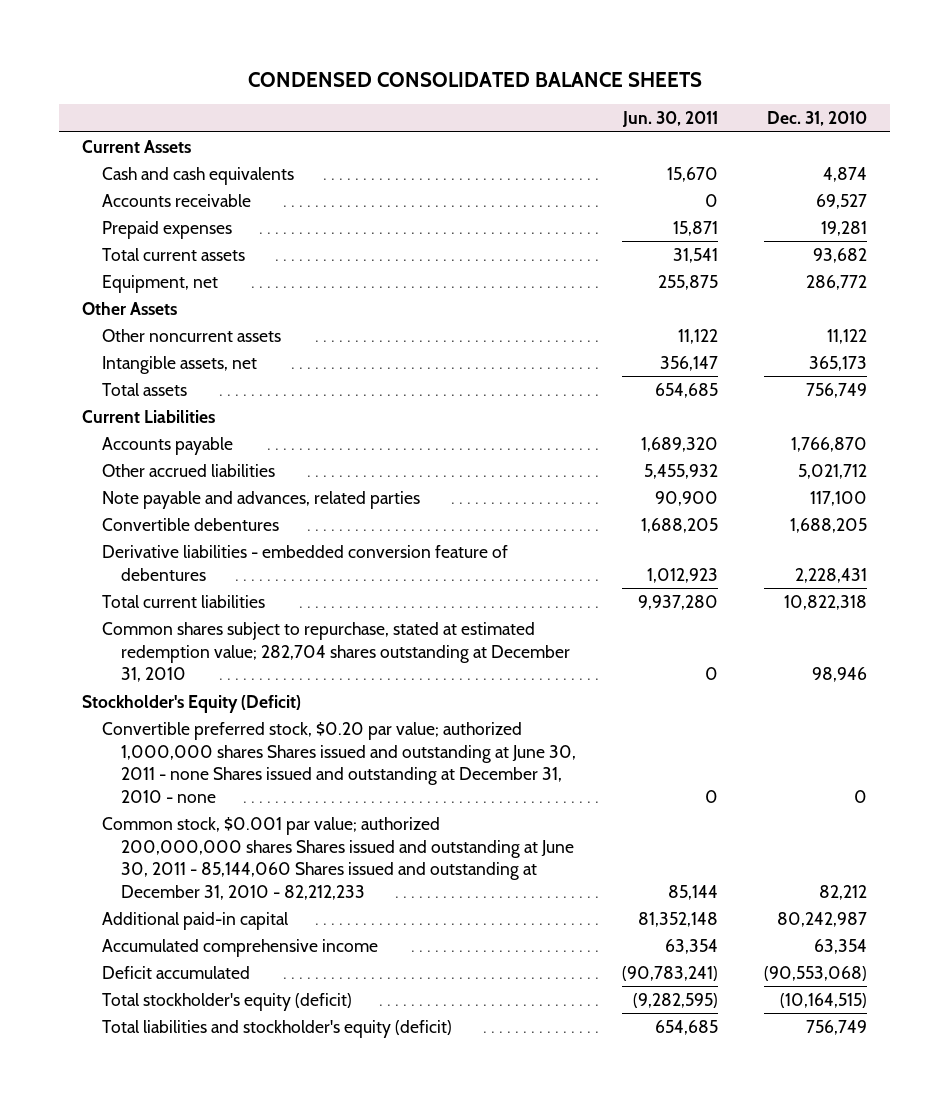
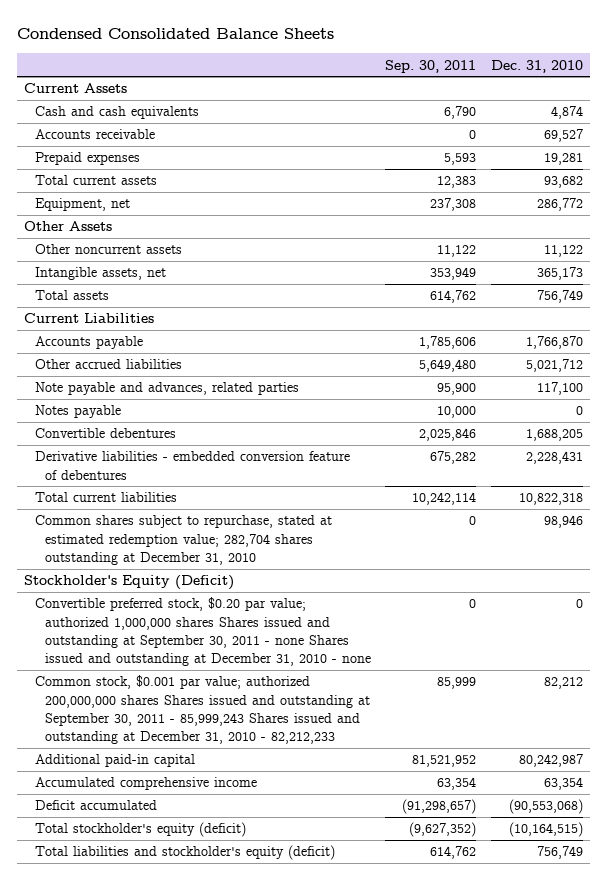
- CONDENSED CONSOLIDATED BALANCE SHEETS
+ Condensed Consolidated Balance Sheets
- | Jun. 30, 2011 | Dec. 31, 2010
+ | Sep. 30, 2011 | Dec. 31, 2010
+ Notes payable | 10,000 | 0
- Convertible preferred stock, $0.20 par value; authorized 1,000,000 shares Shares issued and outstanding at June 30, 2011 - none Shares issued and outstanding at December 31, 2010 - none | 0 | 0
- Common stock, $0.001 par value; authorized 200,000,000 shares Shares issued and outstanding at June 30, 2011 - 85,144,060 Shares issued and outstanding at December 31, 2010 - 82,212,233 | 85,144 | 82,212
+ Convertible preferred stock, $0.20 par value; authorized 1,000,000 shares Shares issued and outstanding at September 30, 2011 - none Shares issued and outstanding at December 31, 2010 - none | 0 | 0
+ Common stock, $0.001 par value; authorized 200,000,000 shares Shares issued and outstanding at September 30, 2011 - 85,999,243 Shares issued and outstanding at December 31, 2010 - 82,212,233 | 85,999 | 82,212

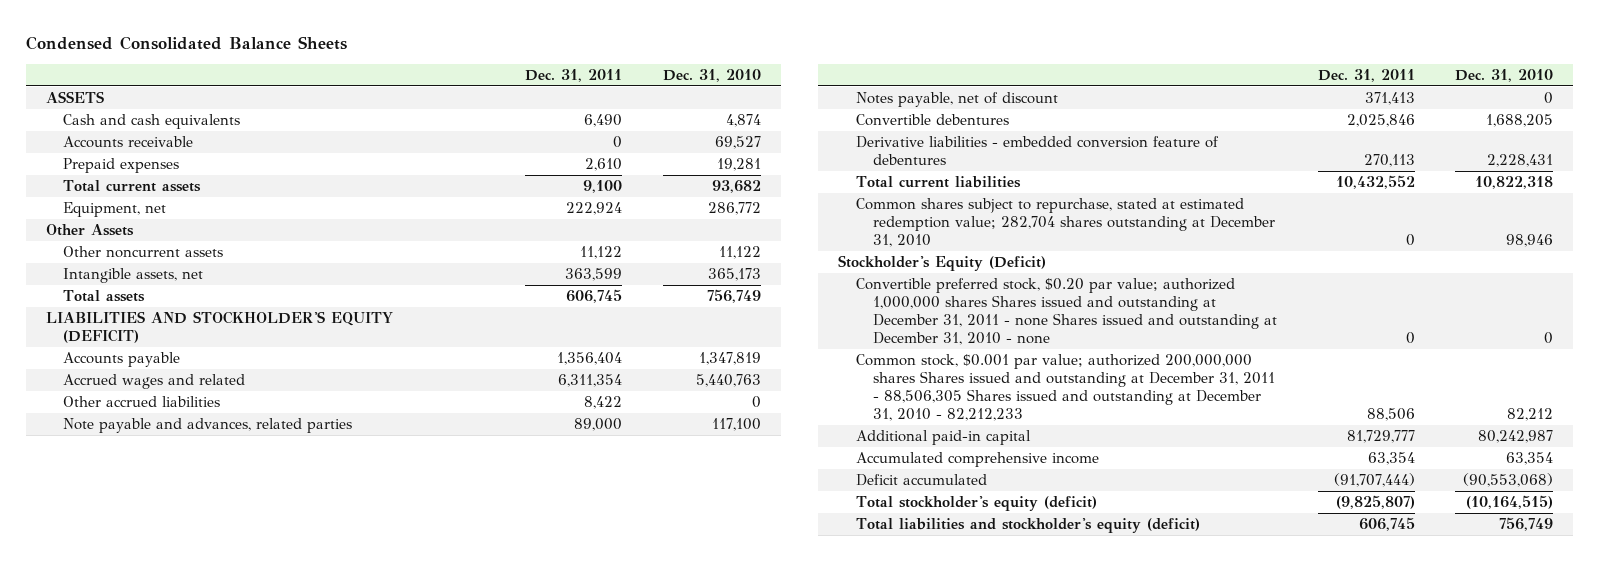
- | Sep. 30, 2011 | Dec. 31, 2010
+ | Dec. 31, 2011 | Dec. 31, 2010
- Current Assets
+ ASSETS
- Current Liabilities
- Accounts payable | 1,785,606 | 1,766,870
- Other accrued liabilities | 5,649,480 | 5,021,712
+ LIABILITIES AND STOCKHOLDER'S EQUITY (DEFICIT)
+ Accounts payable | 1,356,404 | 1,347,819
+ Accrued wages and related | 6,311,354 | 5,440,763
+ Other accrued liabilities | 8,422 | 0
- Notes payable | 10,000 | 0
+ Notes payable, net of discount | 371,413 | 0
- Convertible preferred stock, $0.20 par value; authorized 1,000,000 shares Shares issued and outstanding at September 30, 2011 - none Shares issued and outstanding at December 31, 2010 - none | 0 | 0
- Common stock, $0.001 par value; authorized 200,000,000 shares Shares issued and outstanding at September 30, 2011 - 85,999,243 Shares issued and outstanding at December 31, 2010 - 82,212,233 | 85,999 | 82,212
+ Convertible preferred stock, $0.20 par value; authorized 1,000,000 shares Shares issued and outstanding at December 31, 2011 - none Shares issued and outstanding at December 31, 2010 - none | 0 | 0
+ Common stock, $0.001 par value; authorized 200,000,000 shares Shares issued and outstanding at December 31, 2011 - 88,506,305 Shares issued and outstanding at December 31, 2010 - 82,212,233 | 88,506 | 82,212

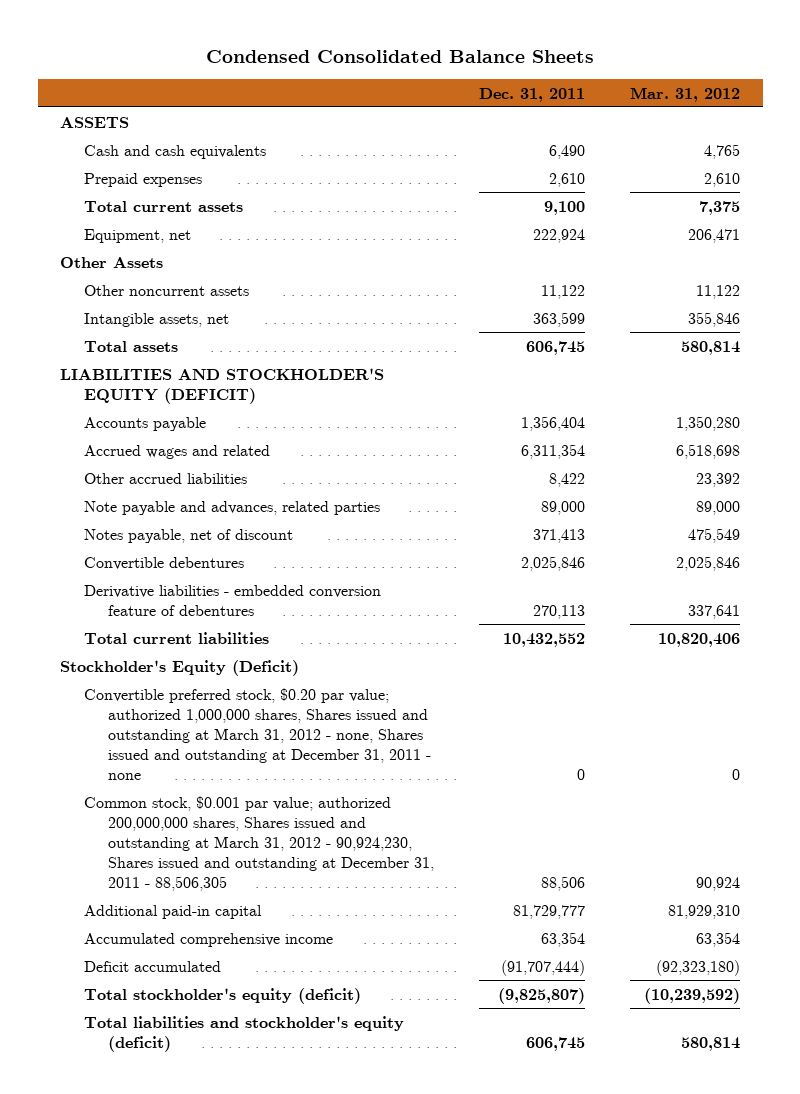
- | Dec. 31, 2011 | Dec. 31, 2010
+ | Dec. 31, 2011 | Mar. 31, 2012
- Accounts receivable | 0 | 69,527
- Common shares subject to repurchase, stated at estimated redemption value; 282,704 shares outstanding at December 31, 2010 | 0 | 98,946
- Convertible preferred stock, $0.20 par value; authorized 1,000,000 shares Shares issued and outstanding at December 31, 2011 - none Shares issued and outstanding at December 31, 2010 - none | 0 | 0
- Common stock, $0.001 par value; authorized 200,000,000 shares Shares issued and outstanding at December 31, 2011 - 88,506,305 Shares issued and outstanding at December 31, 2010 - 82,212,233 | 88,506 | 82,212
+ Convertible preferred stock, $0.20 par value; authorized 1,000,000 shares, Shares issued and outstanding at March 31, 2012 - none, Shares issued and outstanding at December 31, 2011 - none | 0 | 0
+ Common stock, $0.001 par value; authorized 200,000,000 shares, Shares issued and outstanding at March 31, 2012 - 90,924,230, Shares issued and outstanding at December 31, 2011 - 88,506,305 | 88,506 | 90,924

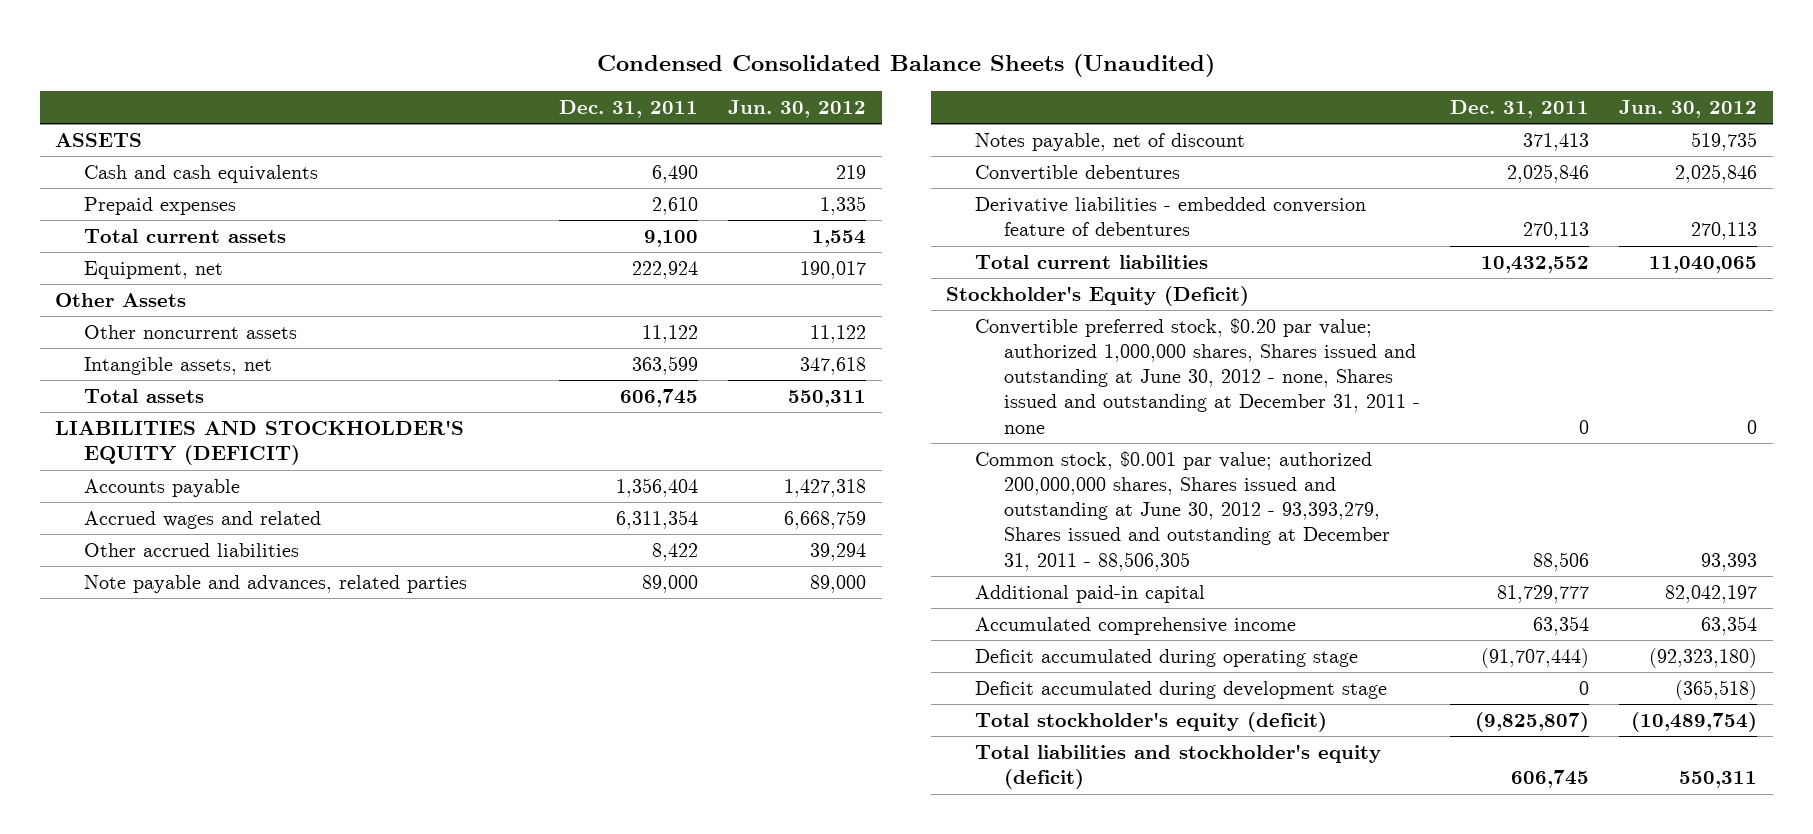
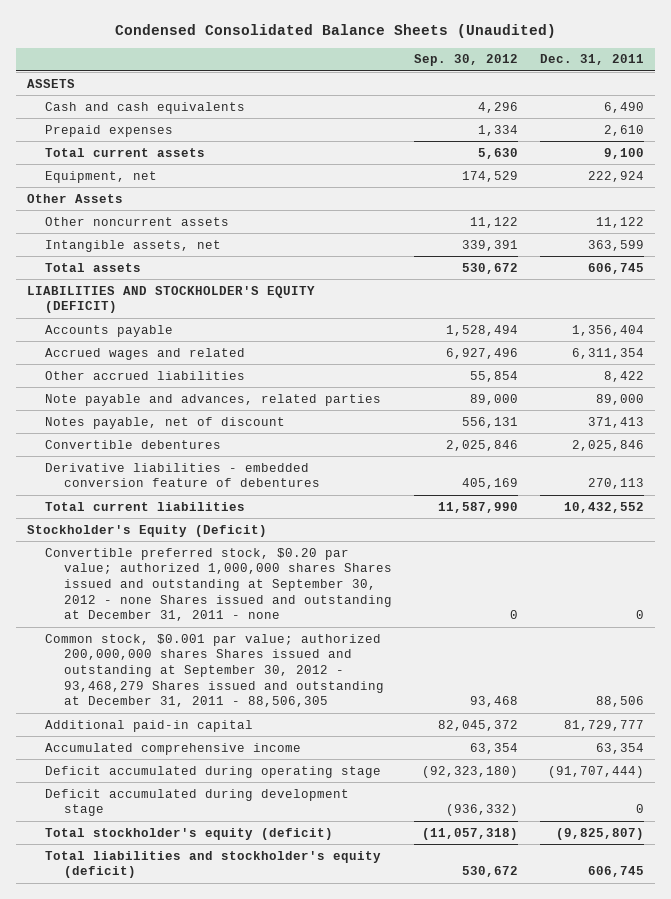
- | Dec. 31, 2011 | Jun. 30, 2012
+ | Sep. 30, 2012 | Dec. 31, 2011
- Convertible preferred stock, $0.20 par value; authorized 1,000,000 shares, Shares issued and outstanding at June 30, 2012 - none, Shares issued and outstanding at December 31, 2011 - none | 0 | 0
- Common stock, $0.001 par value; authorized 200,000,000 shares, Shares issued and outstanding at June 30, 2012 - 93,393,279, Shares issued and outstanding at December 31, 2011 - 88,506,305 | 88,506 | 93,393
+ Convertible preferred stock, $0.20 par value; authorized 1,000,000 shares Shares issued and outstanding at September 30, 2012 - none Shares issued and outstanding at December 31, 2011 - none | 0 | 0
+ Common stock, $0.001 par value; authorized 200,000,000 shares Shares issued and outstanding at September 30, 2012 - 93,468,279 Shares issued and outstanding at December 31, 2011 - 88,506,305 | 93,468 | 88,506

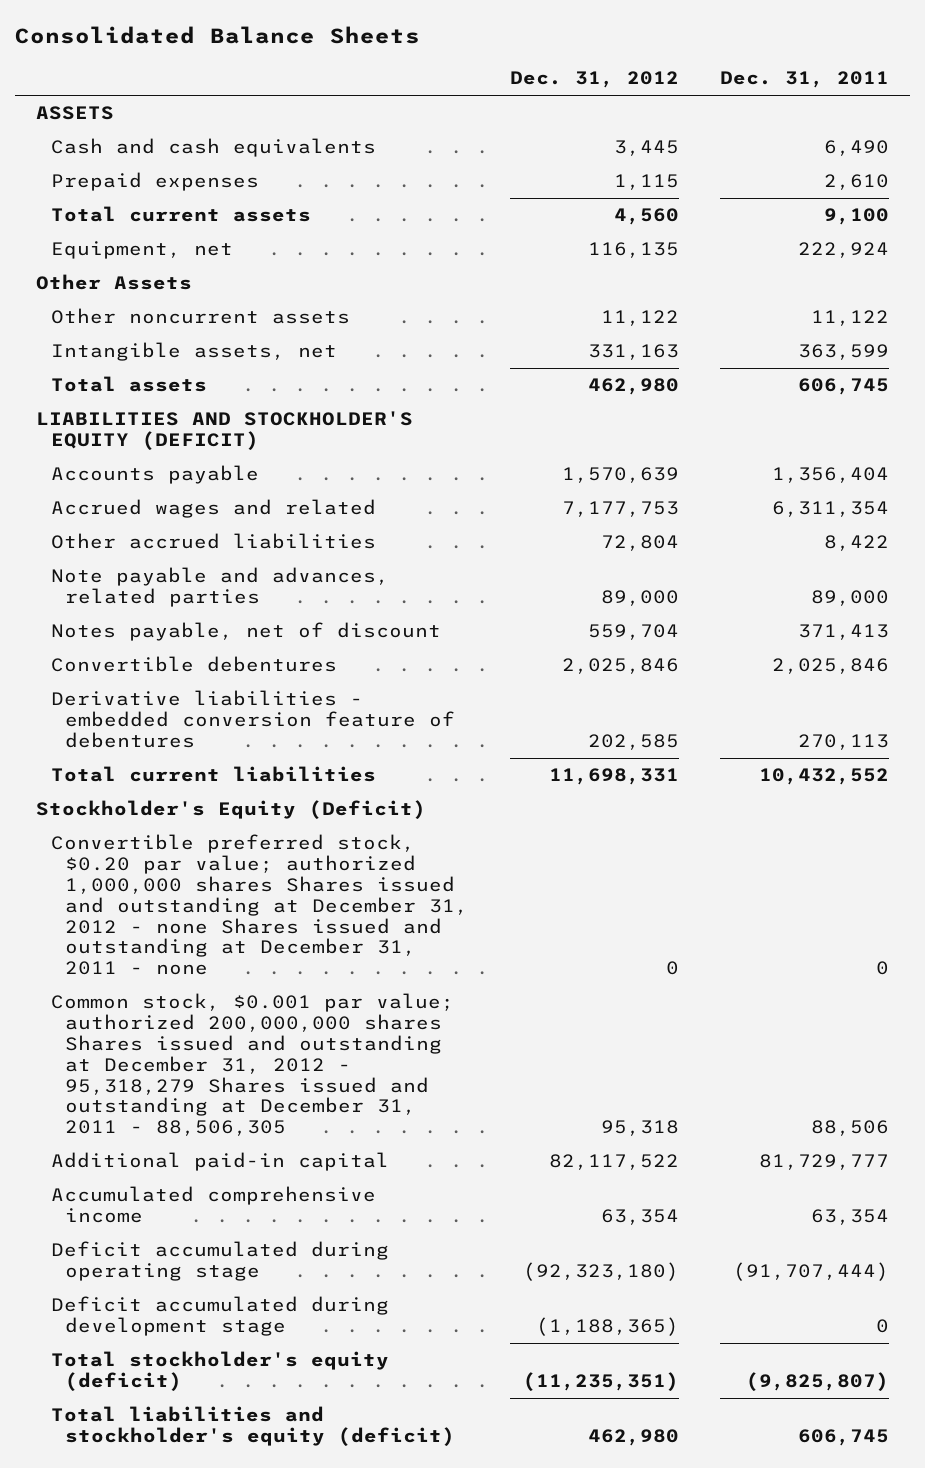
- Condensed Consolidated Balance Sheets (Unaudited)
+ Consolidated Balance Sheets
- | Sep. 30, 2012 | Dec. 31, 2011
+ | Dec. 31, 2012 | Dec. 31, 2011
- Convertible preferred stock, $0.20 par value; authorized 1,000,000 shares Shares issued and outstanding at September 30, 2012 - none Shares issued and outstanding at December 31, 2011 - none | 0 | 0
- Common stock, $0.001 par value; authorized 200,000,000 shares Shares issued and outstanding at September 30, 2012 - 93,468,279 Shares issued and outstanding at December 31, 2011 - 88,506,305 | 93,468 | 88,506
+ Convertible preferred stock, $0.20 par value; authorized 1,000,000 shares Shares issued and outstanding at December 31, 2012 - none Shares issued and outstanding at December 31, 2011 - none | 0 | 0
+ Common stock, $0.001 par value; authorized 200,000,000 shares Shares issued and outstanding at December 31, 2012 - 95,318,279 Shares issued and outstanding at December 31, 2011 - 88,506,305 | 95,318 | 88,506

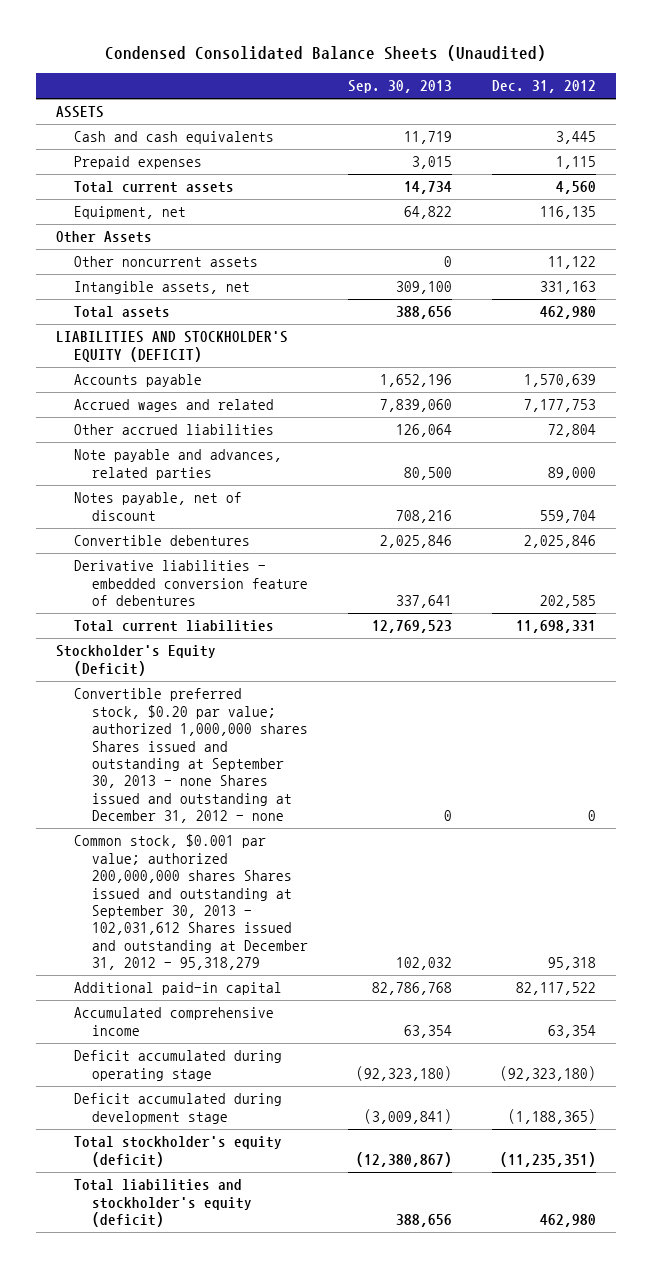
- Consolidated Balance Sheets
+ Condensed Consolidated Balance Sheets (Unaudited)
- | Dec. 31, 2012 | Dec. 31, 2011
+ | Sep. 30, 2013 | Dec. 31, 2012
- Convertible preferred stock, $0.20 par value; authorized 1,000,000 shares Shares issued and outstanding at December 31, 2012 - none Shares issued and outstanding at December 31, 2011 - none | 0 | 0
- Common stock, $0.001 par value; authorized 200,000,000 shares Shares issued and outstanding at December 31, 2012 - 95,318,279 Shares issued and outstanding at December 31, 2011 - 88,506,305 | 95,318 | 88,506
+ Convertible preferred stock, $0.20 par value; authorized 1,000,000 shares Shares issued and outstanding at September 30, 2013 - none Shares issued and outstanding at December 31, 2012 - none | 0 | 0
+ Common stock, $0.001 par value; authorized 200,000,000 shares Shares issued and outstanding at September 30, 2013 - 102,031,612 Shares issued and outstanding at December 31, 2012 - 95,318,279 | 102,032 | 95,318

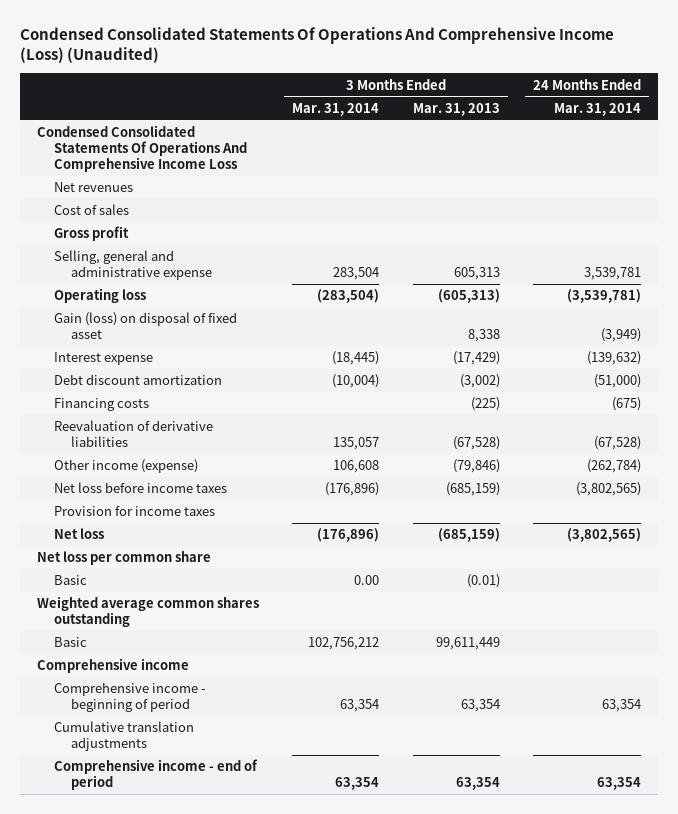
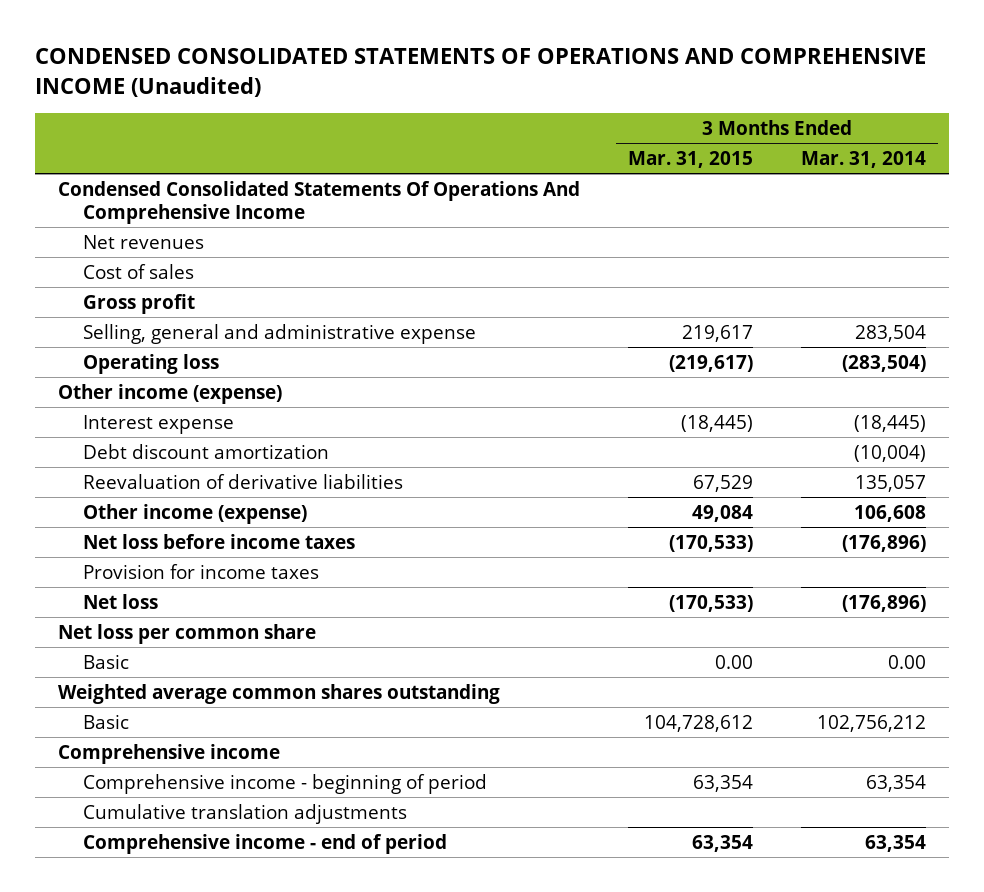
- Condensed Consolidated Statements Of Operations And Comprehensive Income (Loss) (Unaudited)
+ CONDENSED CONSOLIDATED STATEMENTS OF OPERATIONS AND COMPREHENSIVE INCOME (Unaudited)
- | 3 Months Ended Mar. 31, 2014 | 3 Months Ended Mar. 31, 2013 | 24 Months Ended Mar. 31, 2014
+ | 3 Months Ended Mar. 31, 2015 | 3 Months Ended Mar. 31, 2014
- Condensed Consolidated Statements Of Operations And Comprehensive Income Loss
+ Condensed Consolidated Statements Of Operations And Comprehensive Income
- Gain (loss) on disposal of fixed asset | | 8,338 | (3,949)
+ Other income (expense)
- Financing costs | | (225) | (675)

